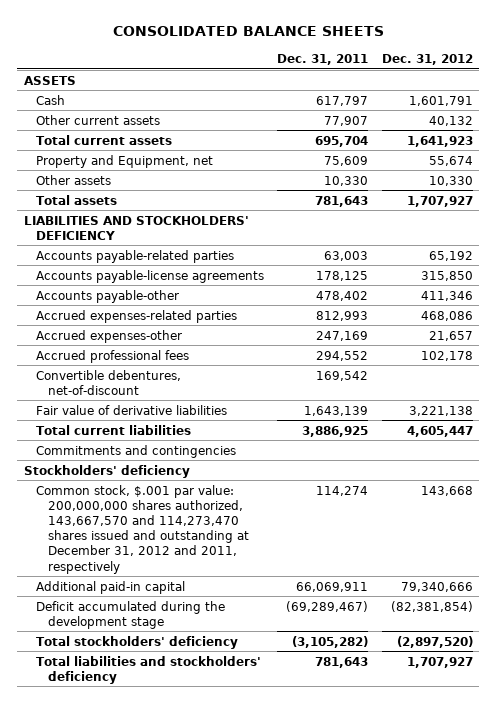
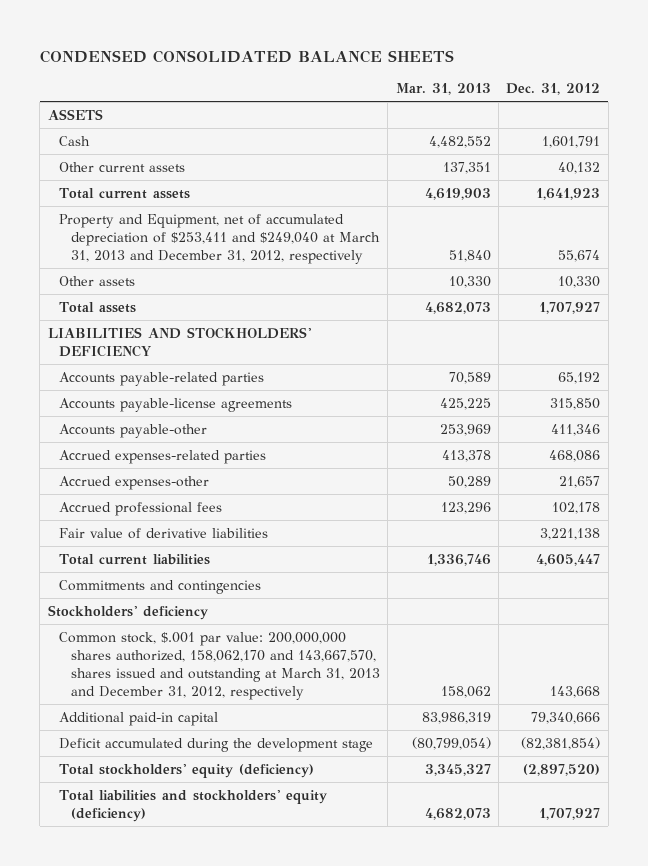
- CONSOLIDATED BALANCE SHEETS
+ CONDENSED CONSOLIDATED BALANCE SHEETS
- | Dec. 31, 2011 | Dec. 31, 2012
+ | Mar. 31, 2013 | Dec. 31, 2012
- Property and Equipment, net | 75,609 | 55,674
+ Property and Equipment, net of accumulated depreciation of $253,411 and $249,040 at March 31, 2013 and December 31, 2012, respectively | 51,840 | 55,674
- Convertible debentures, net-of-discount | 169,542 |
- Common stock, $.001 par value: 200,000,000 shares authorized, 143,667,570 and 114,273,470 shares issued and outstanding at December 31, 2012 and 2011, respectively | 114,274 | 143,668
+ Common stock, $.001 par value: 200,000,000 shares authorized, 158,062,170 and 143,667,570, shares issued and outstanding at March 31, 2013 and December 31, 2012, respectively | 158,062 | 143,668
- Total stockholders' deficiency | (3,105,282) | (2,897,520)
- Total liabilities and stockholders' deficiency | 781,643 | 1,707,927
+ Total stockholders' equity (deficiency) | 3,345,327 | (2,897,520)
+ Total liabilities and stockholders' equity (deficiency) | 4,682,073 | 1,707,927

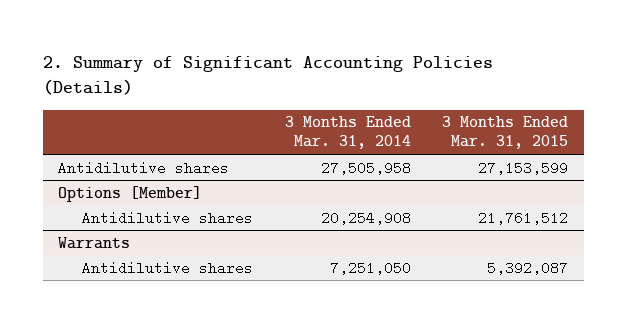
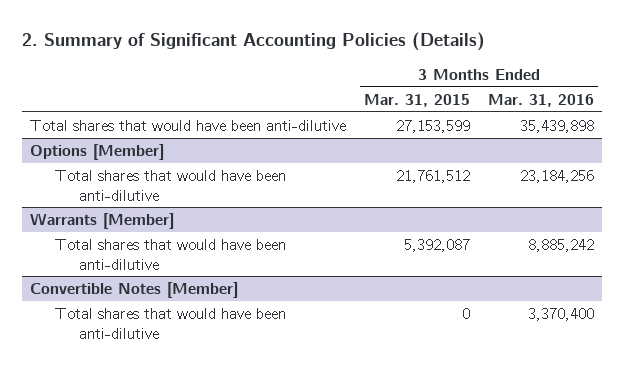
- | 3 Months Ended Mar. 31, 2014 | 3 Months Ended Mar. 31, 2015
+ | 3 Months Ended Mar. 31, 2015 | 3 Months Ended Mar. 31, 2016
- Antidilutive shares | 27,505,958 | 27,153,599
+ Total shares that would have been anti-dilutive | 27,153,599 | 35,439,898
@ Options [Member]
- Antidilutive shares | 20,254,908 | 21,761,512
- Warrants
- Antidilutive shares | 7,251,050 | 5,392,087
@ Options [Member]
+ Total shares that would have been anti-dilutive | 21,761,512 | 23,184,256
+ Warrants [Member]
+ Total shares that would have been anti-dilutive | 5,392,087 | 8,885,242
+ Convertible Notes [Member]
+ Total shares that would have been anti-dilutive | 0 | 3,370,400

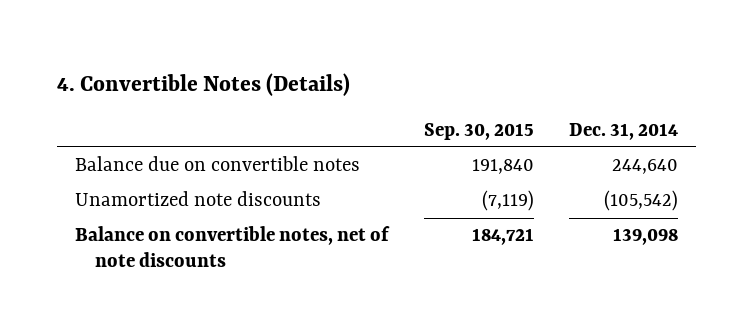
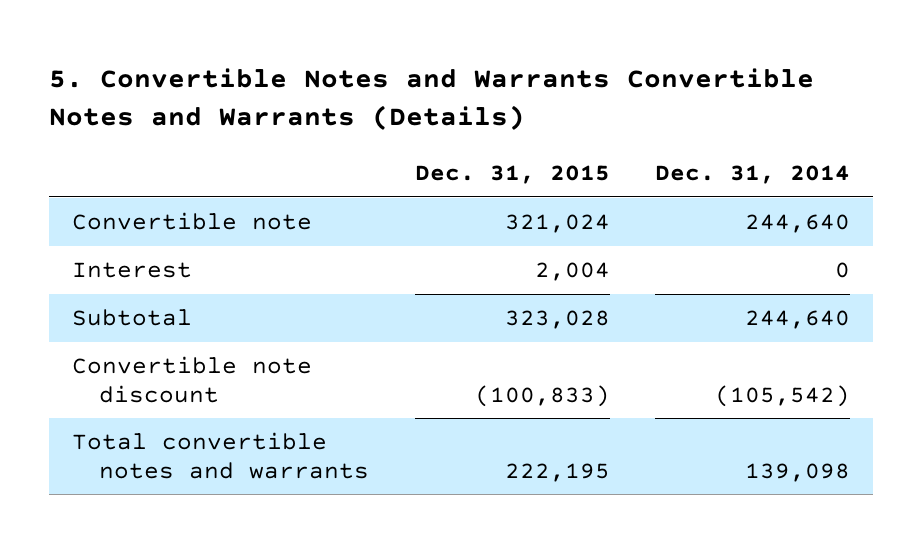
- 4. Convertible Notes (Details)
+ 5. Convertible Notes and Warrants Convertible Notes and Warrants (Details)
- | Sep. 30, 2015 | Dec. 31, 2014
+ | Dec. 31, 2015 | Dec. 31, 2014
- Balance due on convertible notes | 191,840 | 244,640
- Unamortized note discounts | (7,119) | (105,542)
- Balance on convertible notes, net of note discounts | 184,721 | 139,098
+ Convertible note | 321,024 | 244,640
+ Interest | 2,004 | 0
+ Subtotal | 323,028 | 244,640
+ Convertible note discount | (100,833) | (105,542)
+ Total convertible notes and warrants | 222,195 | 139,098

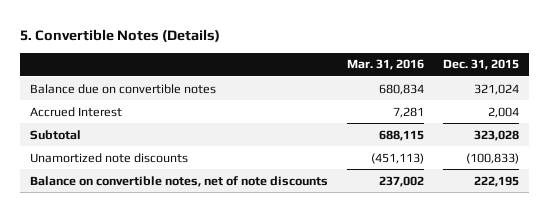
- 5. Convertible Notes and Warrants Convertible Notes and Warrants (Details)
+ 5. Convertible Notes (Details)
- | Dec. 31, 2015 | Dec. 31, 2014
+ | Mar. 31, 2016 | Dec. 31, 2015
- Convertible note | 321,024 | 244,640
- Interest | 2,004 | 0
+ Balance due on convertible notes | 680,834 | 321,024
+ Accrued Interest | 7,281 | 2,004
- Convertible note discount | (100,833) | (105,542)
- Total convertible notes and warrants | 222,195 | 139,098
+ Unamortized note discounts | (451,113) | (100,833)
+ Balance on convertible notes, net of note discounts | 237,002 | 222,195

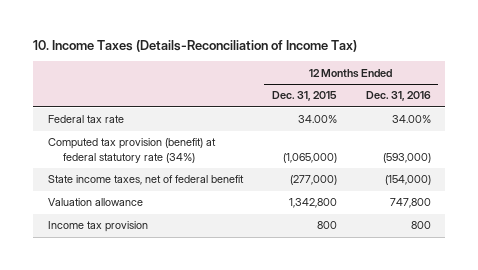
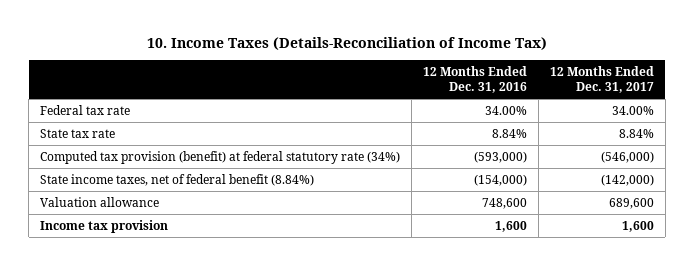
- | 12 Months Ended Dec. 31, 2015 | 12 Months Ended Dec. 31, 2016
+ | 12 Months Ended Dec. 31, 2016 | 12 Months Ended Dec. 31, 2017
+ State tax rate | 8.84% | 8.84%
- State income taxes, net of federal benefit | (277,000) | (154,000)
- Valuation allowance | 1,342,800 | 747,800
- Income tax provision | 800 | 800
+ State income taxes, net of federal benefit (8.84%) | (154,000) | (142,000)
+ Valuation allowance | 748,600 | 689,600
+ Income tax provision | 1,600 | 1,600

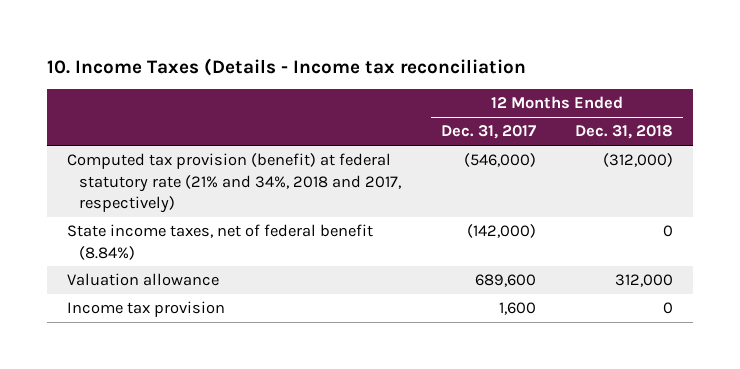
- 10. Income Taxes (Details-Reconciliation of Income Tax)
+ 10. Income Taxes (Details - Income tax reconciliation
- | 12 Months Ended Dec. 31, 2016 | 12 Months Ended Dec. 31, 2017
+ | 12 Months Ended Dec. 31, 2017 | 12 Months Ended Dec. 31, 2018
- Federal tax rate | 34.00% | 34.00%
- State tax rate | 8.84% | 8.84%
- Computed tax provision (benefit) at federal statutory rate (34%) | (593,000) | (546,000)
+ Computed tax provision (benefit) at federal statutory rate (21% and 34%, 2018 and 2017, respectively) | (546,000) | (312,000)

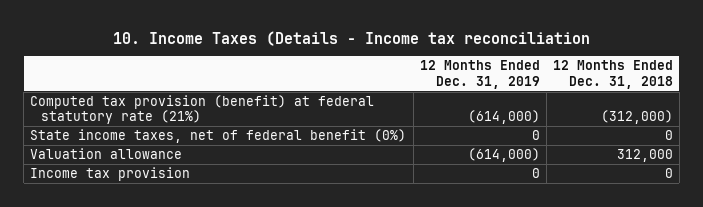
- | 12 Months Ended Dec. 31, 2017 | 12 Months Ended Dec. 31, 2018
+ | 12 Months Ended Dec. 31, 2019 | 12 Months Ended Dec. 31, 2018
- Computed tax provision (benefit) at federal statutory rate (21% and 34%, 2018 and 2017, respectively) | (546,000) | (312,000)
- State income taxes, net of federal benefit (8.84%) | (142,000) | 0
+ Computed tax provision (benefit) at federal statutory rate (21%) | (614,000) | (312,000)
+ State income taxes, net of federal benefit (0%) | 0 | 0

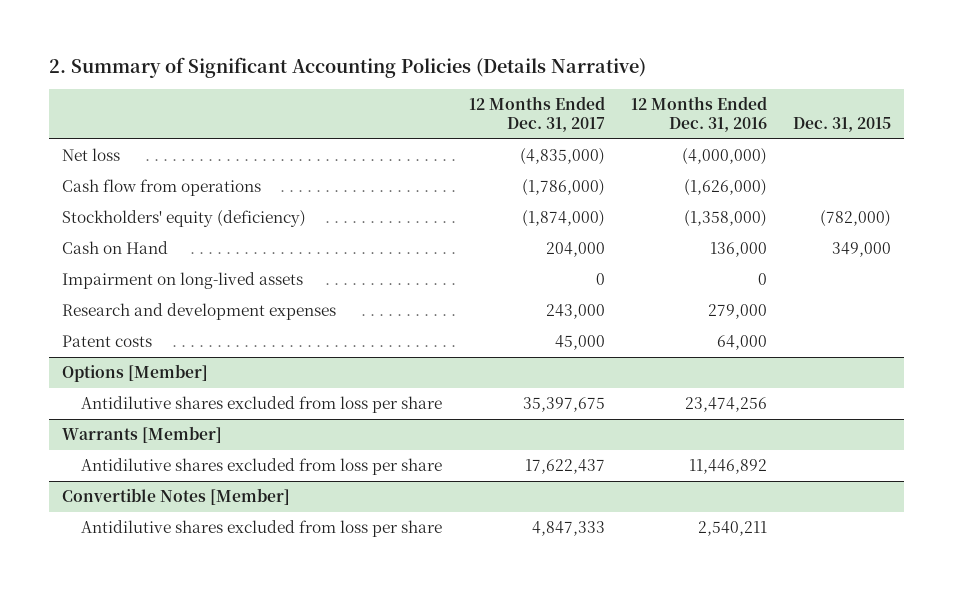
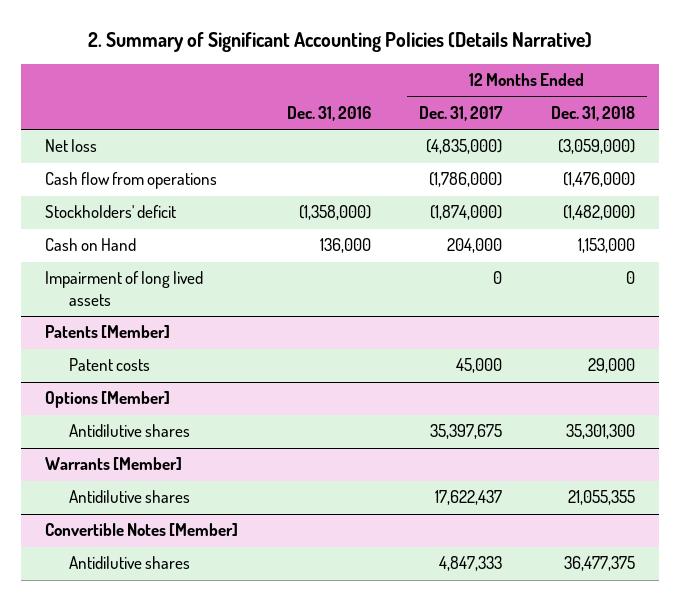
- | 12 Months Ended Dec. 31, 2017 | 12 Months Ended Dec. 31, 2016 | Dec. 31, 2015
+ | Dec. 31, 2016 | 12 Months Ended Dec. 31, 2017 | 12 Months Ended Dec. 31, 2018
- Stockholders' equity (deficiency) | (1,874,000) | (1,358,000) | (782,000)
+ Stockholders' deficit | (1,358,000) | (1,874,000) | (1,482,000)
- Impairment on long-lived assets | 0 | 0 |
- Research and development expenses | 243,000 | 279,000 |
+ Impairment of long lived assets | | 0 | 0
+ Patents [Member]
@ Options [Member]
- Antidilutive shares excluded from loss per share | 35,397,675 | 23,474,256 |
+ Antidilutive shares | | 35,397,675 | 35,301,300
@ Warrants [Member]
- Antidilutive shares excluded from loss per share | 17,622,437 | 11,446,892 |
+ Antidilutive shares | | 17,622,437 | 21,055,355
@ Convertible Notes [Member]
- Antidilutive shares excluded from loss per share | 4,847,333 | 2,540,211 |
+ Antidilutive shares | | 4,847,333 | 36,477,375

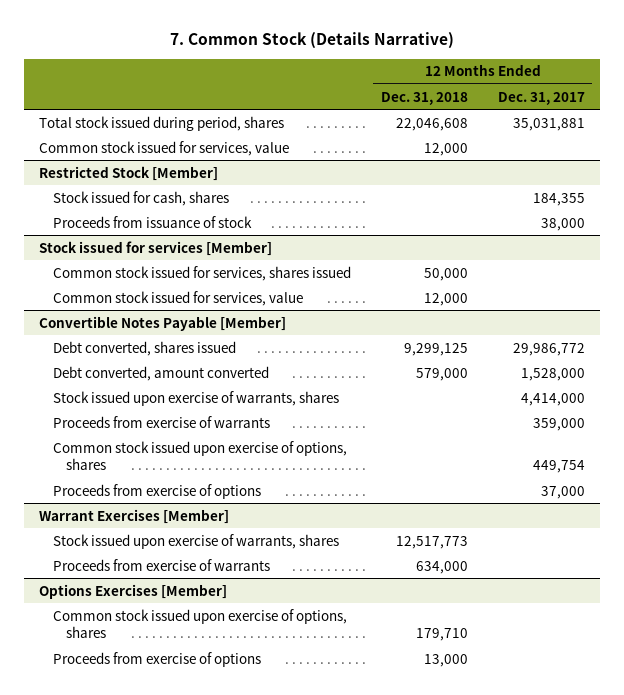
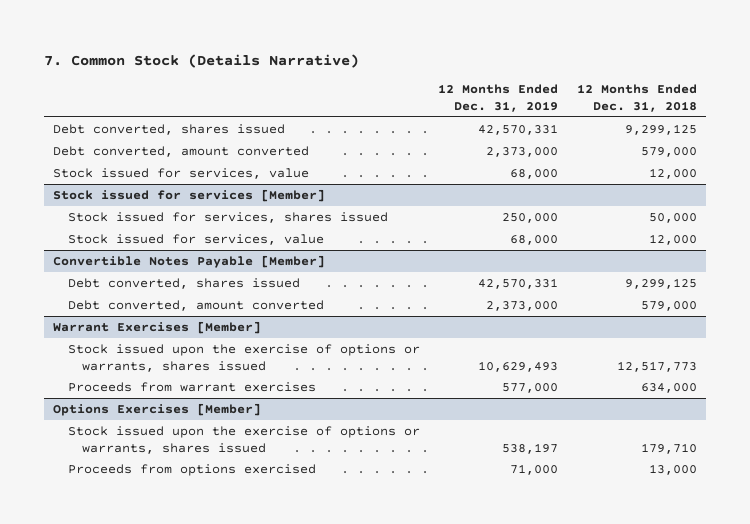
- | 12 Months Ended Dec. 31, 2018 | 12 Months Ended Dec. 31, 2017
+ | 12 Months Ended Dec. 31, 2019 | 12 Months Ended Dec. 31, 2018
- Total stock issued during period, shares | 22,046,608 | 35,031,881
- Common stock issued for services, value | 12,000 |
- Restricted Stock [Member]
- Stock issued for cash, shares | | 184,355
- Proceeds from issuance of stock | | 38,000
+ Debt converted, shares issued | 42,570,331 | 9,299,125
+ Debt converted, amount converted | 2,373,000 | 579,000
+ Stock issued for services, value | 68,000 | 12,000
@ Stock issued for services [Member]
- Common stock issued for services, shares issued | 50,000 |
- Common stock issued for services, value | 12,000 |
+ Stock issued for services, shares issued | 250,000 | 50,000
+ Stock issued for services, value | 68,000 | 12,000
@ Convertible Notes Payable [Member]
- Stock issued upon exercise of warrants, shares | | 4,414,000
- Proceeds from exercise of warrants | | 359,000
- Common stock issued upon exercise of options, shares | | 449,754
- Proceeds from exercise of options | | 37,000
@ Warrant Exercises [Member]
- Stock issued upon exercise of warrants, shares | 12,517,773 |
- Proceeds from exercise of warrants | 634,000 |
+ Stock issued upon the exercise of options or warrants, shares issued | 10,629,493 | 12,517,773
+ Proceeds from warrant exercises | 577,000 | 634,000
@ Options Exercises [Member]
- Common stock issued upon exercise of options, shares | 179,710 |
- Proceeds from exercise of options | 13,000 |
+ Stock issued upon the exercise of options or warrants, shares issued | 538,197 | 179,710
+ Proceeds from options exercised | 71,000 | 13,000

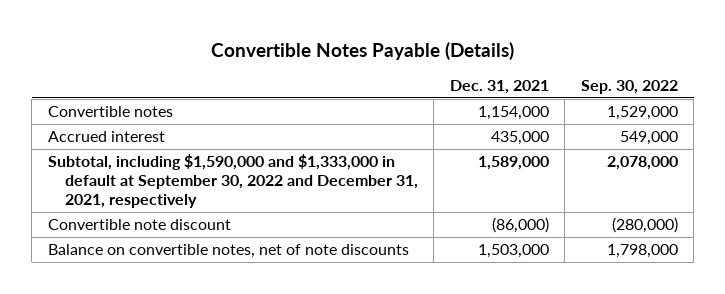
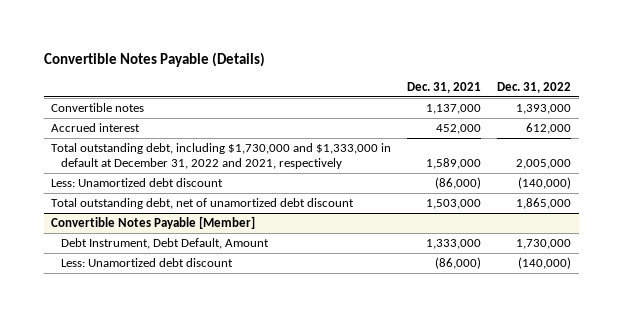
- | Dec. 31, 2021 | Sep. 30, 2022
+ | Dec. 31, 2021 | Dec. 31, 2022
- Convertible notes | 1,154,000 | 1,529,000
- Accrued interest | 435,000 | 549,000
- Subtotal, including $1,590,000 and $1,333,000 in default at September 30, 2022 and December 31, 2021, respectively | 1,589,000 | 2,078,000
- Convertible note discount | (86,000) | (280,000)
- Balance on convertible notes, net of note discounts | 1,503,000 | 1,798,000
+ Convertible notes | 1,137,000 | 1,393,000
+ Accrued interest | 452,000 | 612,000
+ Total outstanding debt, including $1,730,000 and $1,333,000 in default at December 31, 2022 and 2021, respectively | 1,589,000 | 2,005,000
+ Less: Unamortized debt discount | (86,000) | (140,000)
+ Total outstanding debt, net of unamortized debt discount | 1,503,000 | 1,865,000
+ Convertible Notes Payable [Member]
+ Debt Instrument, Debt Default, Amount | 1,333,000 | 1,730,000
+ Less: Unamortized debt discount | (86,000) | (140,000)

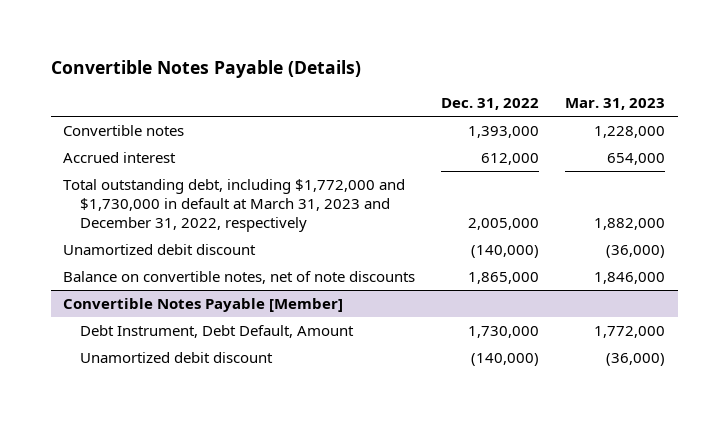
- | Dec. 31, 2021 | Dec. 31, 2022
+ | Dec. 31, 2022 | Mar. 31, 2023
- Total outstanding debt, including $1,730,000 and $1,333,000 in default at December 31, 2022 and 2021, respectively | 1,589,000 | 2,005,000
- Less: Unamortized debt discount | (86,000) | (140,000)
- Total outstanding debt, net of unamortized debt discount | 1,503,000 | 1,865,000
+ Total outstanding debt, including $1,772,000 and $1,730,000 in default at March 31, 2023 and December 31, 2022, respectively | 2,005,000 | 1,882,000
+ Unamortized debit discount | (140,000) | (36,000)
+ Balance on convertible notes, net of note discounts | 1,865,000 | 1,846,000
@ Convertible Notes Payable [Member]
- Less: Unamortized debt discount | (86,000) | (140,000)
+ Unamortized debit discount | (140,000) | (36,000)

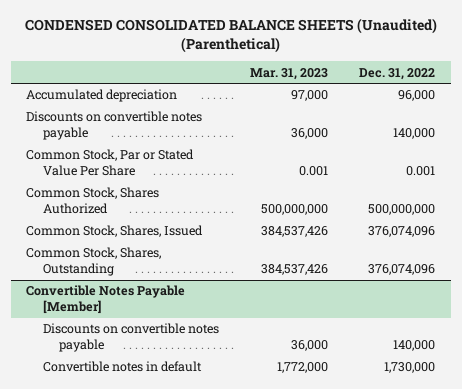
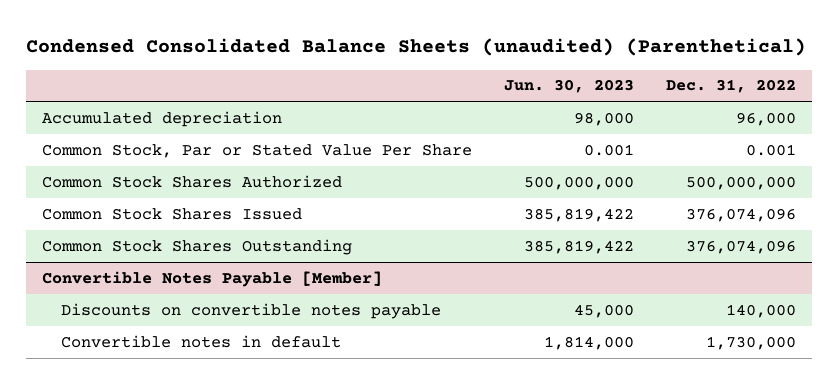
- CONDENSED CONSOLIDATED BALANCE SHEETS (Unaudited) (Parenthetical)
+ Condensed Consolidated Balance Sheets (unaudited) (Parenthetical)
- | Mar. 31, 2023 | Dec. 31, 2022
+ | Jun. 30, 2023 | Dec. 31, 2022
- Discounts on convertible notes payable | 36,000 | 140,000
- Common Stock, Shares Authorized | 500,000,000 | 500,000,000
- Common Stock, Shares, Issued | 384,537,426 | 376,074,096
- Common Stock, Shares, Outstanding | 384,537,426 | 376,074,096
+ Common Stock Shares Authorized | 500,000,000 | 500,000,000
+ Common Stock Shares Issued | 385,819,422 | 376,074,096
+ Common Stock Shares Outstanding | 385,819,422 | 376,074,096

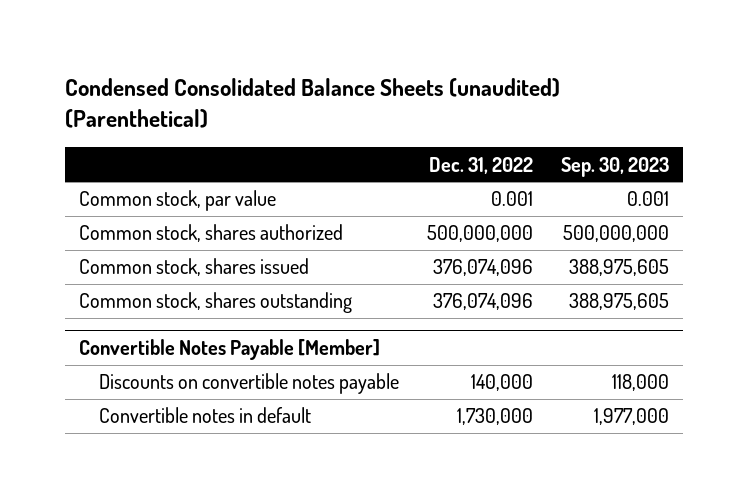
- | Jun. 30, 2023 | Dec. 31, 2022
+ | Dec. 31, 2022 | Sep. 30, 2023
- Accumulated depreciation | 98,000 | 96,000
- Common Stock, Par or Stated Value Per Share | 0.001 | 0.001
- Common Stock Shares Authorized | 500,000,000 | 500,000,000
- Common Stock Shares Issued | 385,819,422 | 376,074,096
- Common Stock Shares Outstanding | 385,819,422 | 376,074,096
+ Common stock, par value | 0.001 | 0.001
+ Common stock, shares authorized | 500,000,000 | 500,000,000
+ Common stock, shares issued | 376,074,096 | 388,975,605
+ Common stock, shares outstanding | 376,074,096 | 388,975,605

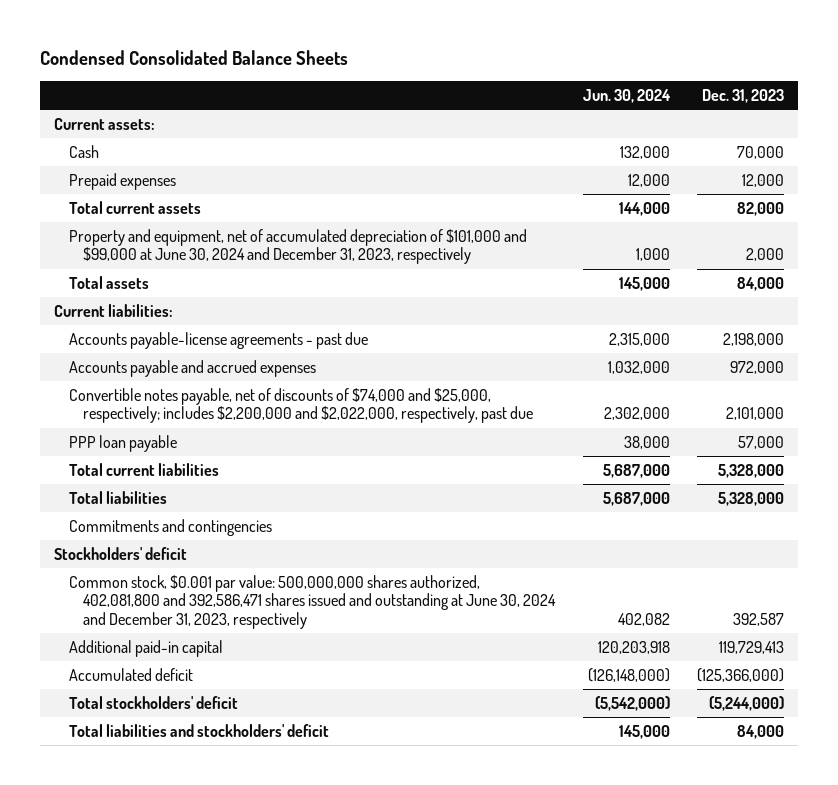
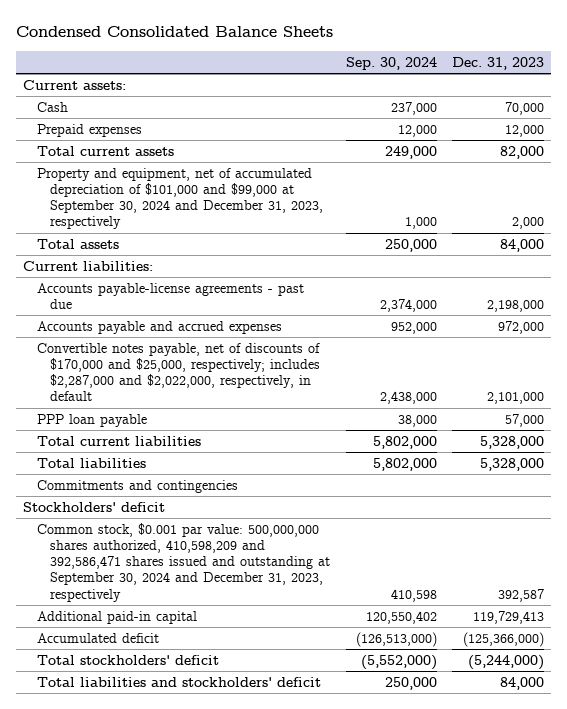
- | Jun. 30, 2024 | Dec. 31, 2023
+ | Sep. 30, 2024 | Dec. 31, 2023
- Property and equipment, net of accumulated depreciation of $101,000 and $99,000 at June 30, 2024 and December 31, 2023, respectively | 1,000 | 2,000
+ Property and equipment, net of accumulated depreciation of $101,000 and $99,000 at September 30, 2024 and December 31, 2023, respectively | 1,000 | 2,000
- Convertible notes payable, net of discounts of $74,000 and $25,000, respectively; includes $2,200,000 and $2,022,000, respectively, past due | 2,302,000 | 2,101,000
+ Convertible notes payable, net of discounts of $170,000 and $25,000, respectively; includes $2,287,000 and $2,022,000, respectively, in default | 2,438,000 | 2,101,000
- Common stock, $0.001 par value: 500,000,000 shares authorized, 402,081,800 and 392,586,471 shares issued and outstanding at June 30, 2024 and December 31, 2023, respectively | 402,082 | 392,587
+ Common stock, $0.001 par value: 500,000,000 shares authorized, 410,598,209 and 392,586,471 shares issued and outstanding at September 30, 2024 and December 31, 2023, respectively | 410,598 | 392,587

